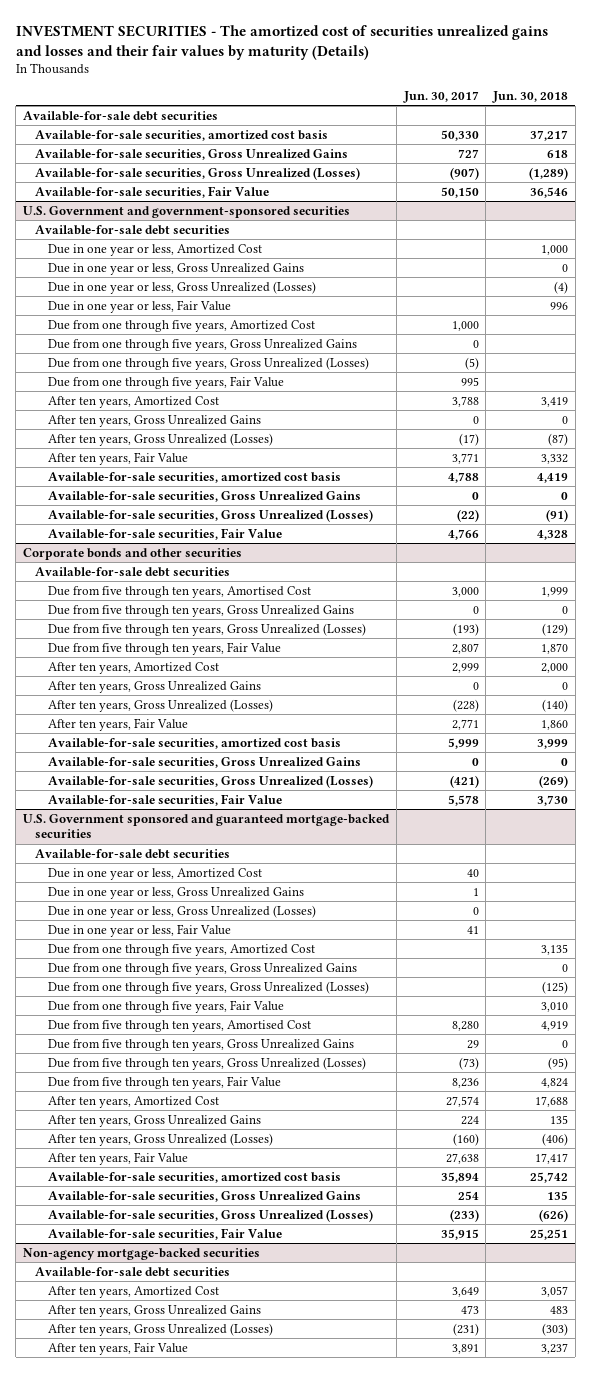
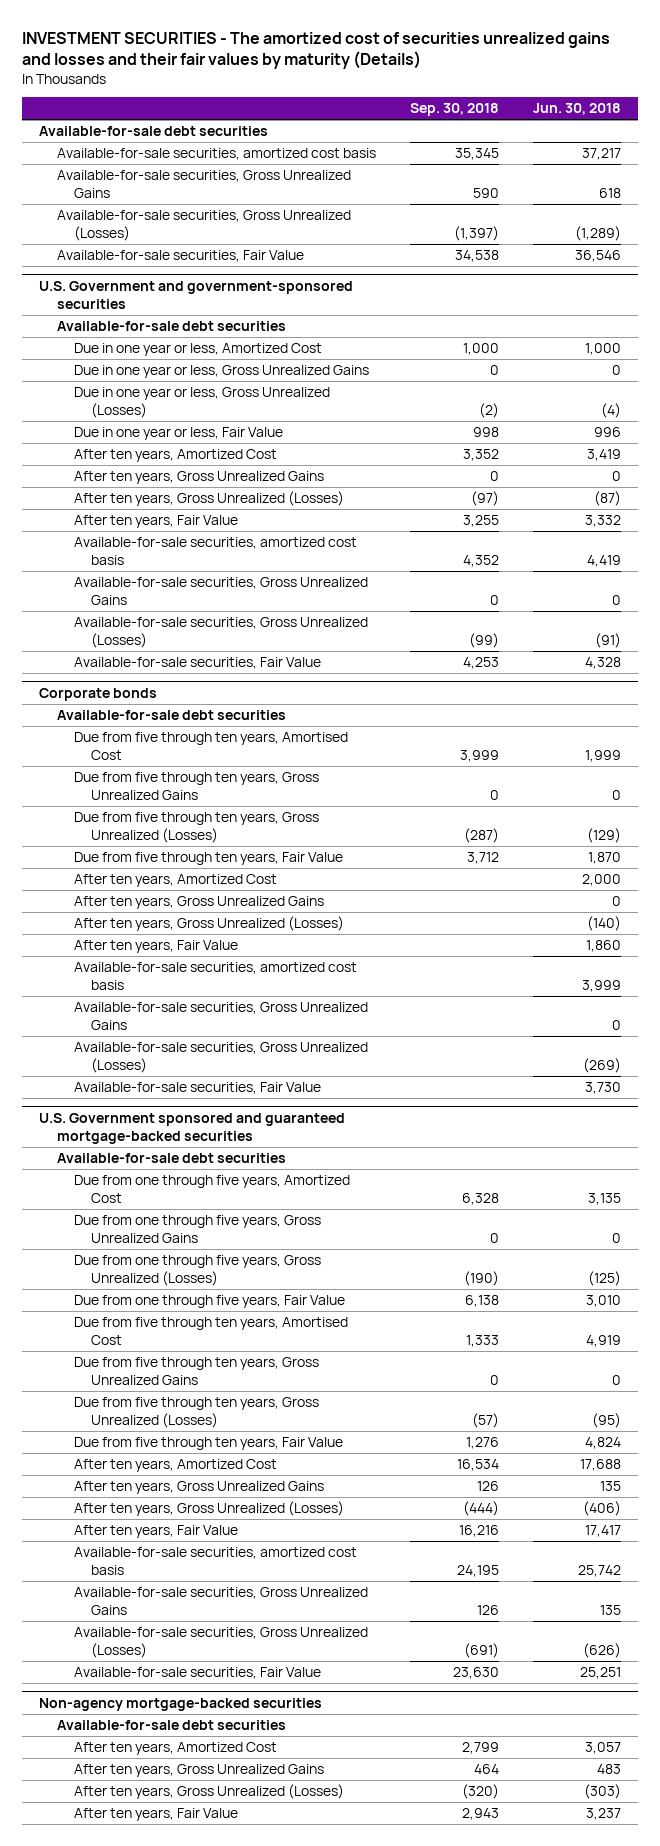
- | Jun. 30, 2017 | Jun. 30, 2018
+ | Sep. 30, 2018 | Jun. 30, 2018
@ U.S. Government and government-sponsored securities
- Due from one through five years, Amortized Cost | 1,000 |
- Due from one through five years, Gross Unrealized Gains | 0 |
- Due from one through five years, Gross Unrealized (Losses) | (5) |
- Due from one through five years, Fair Value | 995 |
- Corporate bonds and other securities
+ Corporate bonds
@ U.S. Government sponsored and guaranteed mortgage-backed securities
- Due in one year or less, Amortized Cost | 40 |
- Due in one year or less, Gross Unrealized Gains | 1 |
- Due in one year or less, Gross Unrealized (Losses) | 0 |
- Due in one year or less, Fair Value | 41 |

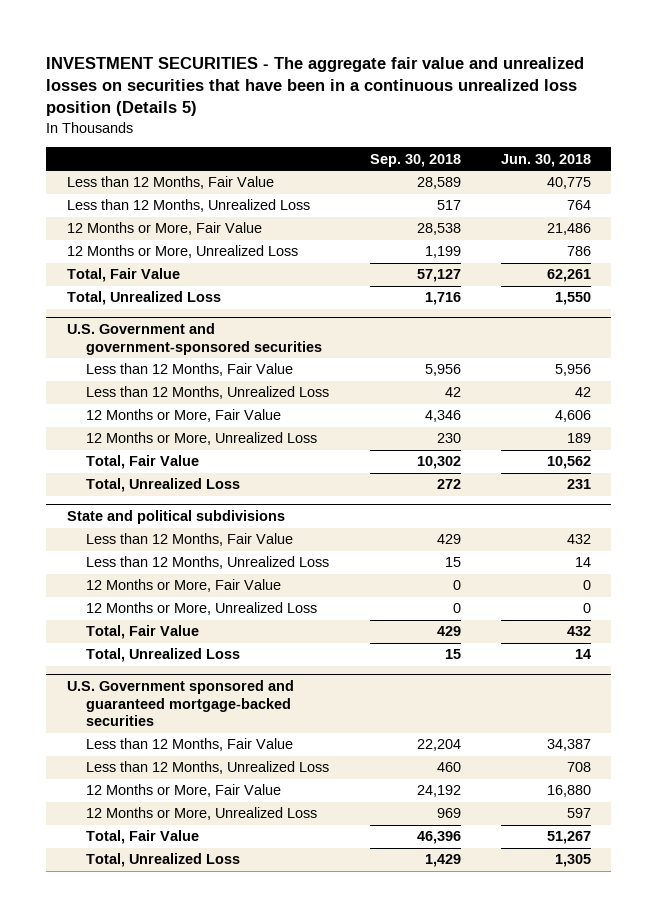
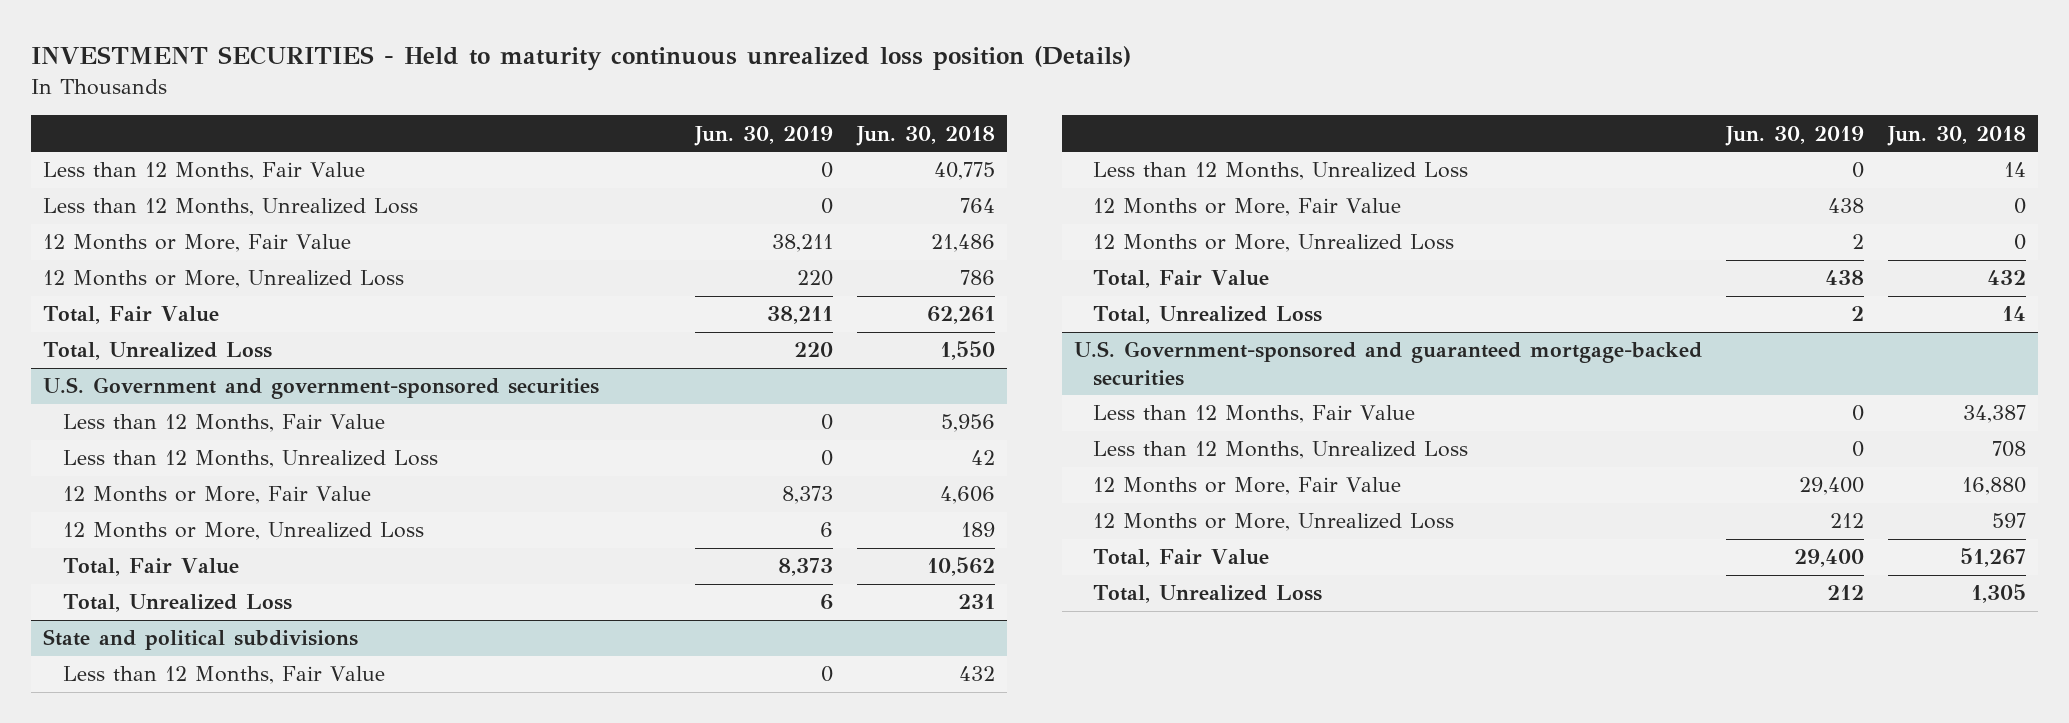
- INVESTMENT SECURITIES - The aggregate fair value and unrealized losses on securities that have been in a continuous unrealized loss position (Details 5)
+ INVESTMENT SECURITIES - Held to maturity continuous unrealized loss position (Details)
- | Sep. 30, 2018 | Jun. 30, 2018
+ | Jun. 30, 2019 | Jun. 30, 2018
- U.S. Government sponsored and guaranteed mortgage-backed securities
+ U.S. Government-sponsored and guaranteed mortgage-backed securities

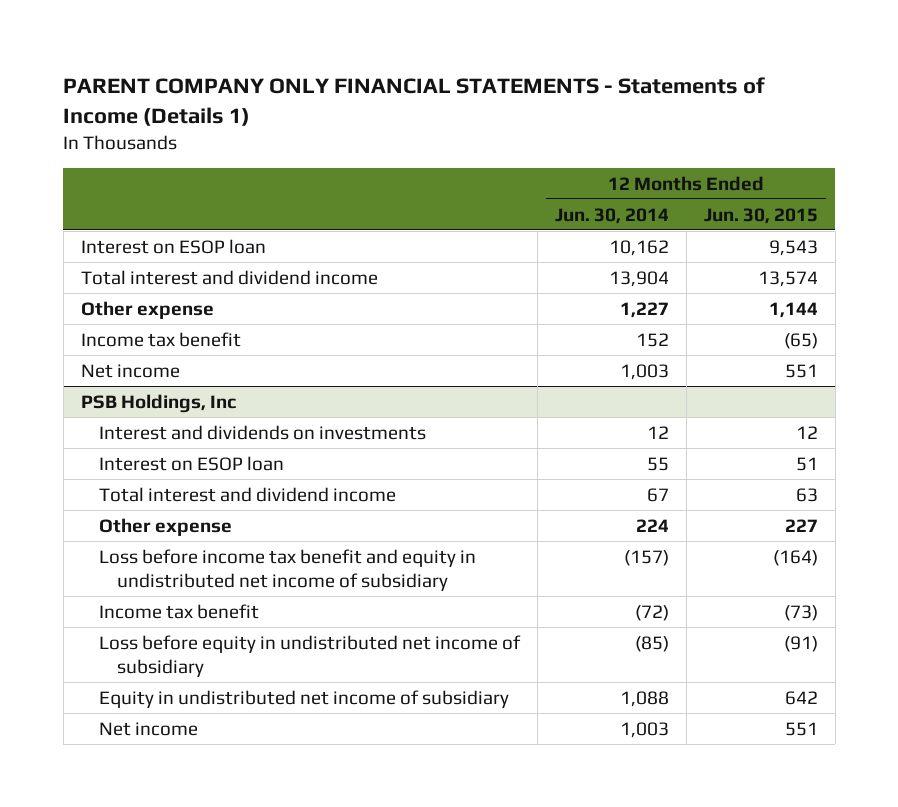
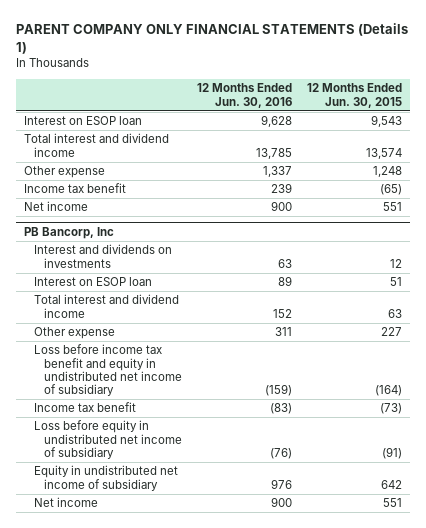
- PARENT COMPANY ONLY FINANCIAL STATEMENTS - Statements of Income (Details 1)
+ PARENT COMPANY ONLY FINANCIAL STATEMENTS (Details 1)
- | 12 Months Ended Jun. 30, 2014 | 12 Months Ended Jun. 30, 2015
+ | 12 Months Ended Jun. 30, 2016 | 12 Months Ended Jun. 30, 2015
- Other expense | 1,227 | 1,144
+ Other expense | 1,337 | 1,248
- PSB Holdings, Inc
+ PB Bancorp, Inc

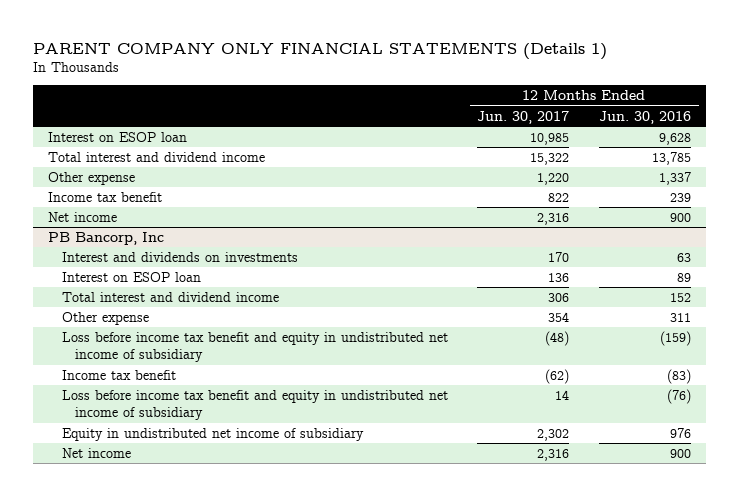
- | 12 Months Ended Jun. 30, 2016 | 12 Months Ended Jun. 30, 2015
+ | 12 Months Ended Jun. 30, 2017 | 12 Months Ended Jun. 30, 2016
@ PB Bancorp, Inc
- Loss before equity in undistributed net income of subsidiary | (76) | (91)
+ Loss before income tax benefit and equity in undistributed net income of subsidiary | 14 | (76)

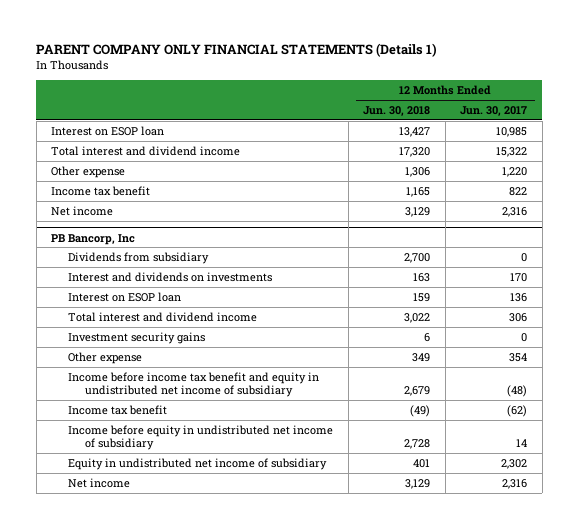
- | 12 Months Ended Jun. 30, 2017 | 12 Months Ended Jun. 30, 2016
+ | 12 Months Ended Jun. 30, 2018 | 12 Months Ended Jun. 30, 2017
@ PB Bancorp, Inc
+ Dividends from subsidiary | 2,700 | 0
+ Investment security gains | 6 | 0
- Loss before income tax benefit and equity in undistributed net income of subsidiary | (48) | (159)
+ Income before income tax benefit and equity in undistributed net income of subsidiary | 2,679 | (48)
- Loss before income tax benefit and equity in undistributed net income of subsidiary | 14 | (76)
+ Income before equity in undistributed net income of subsidiary | 2,728 | 14

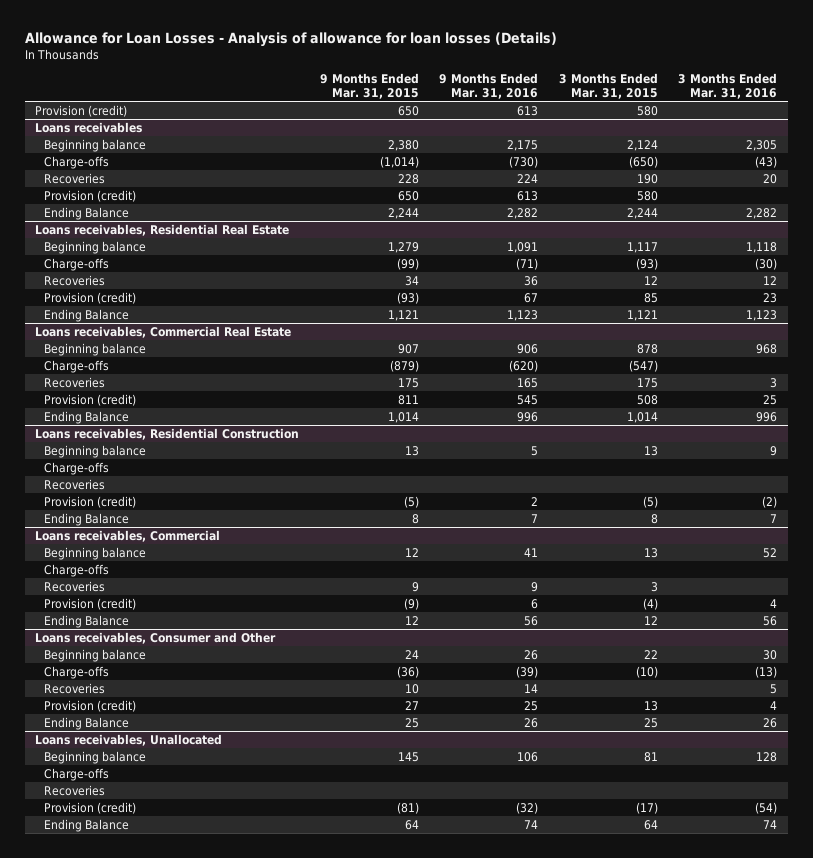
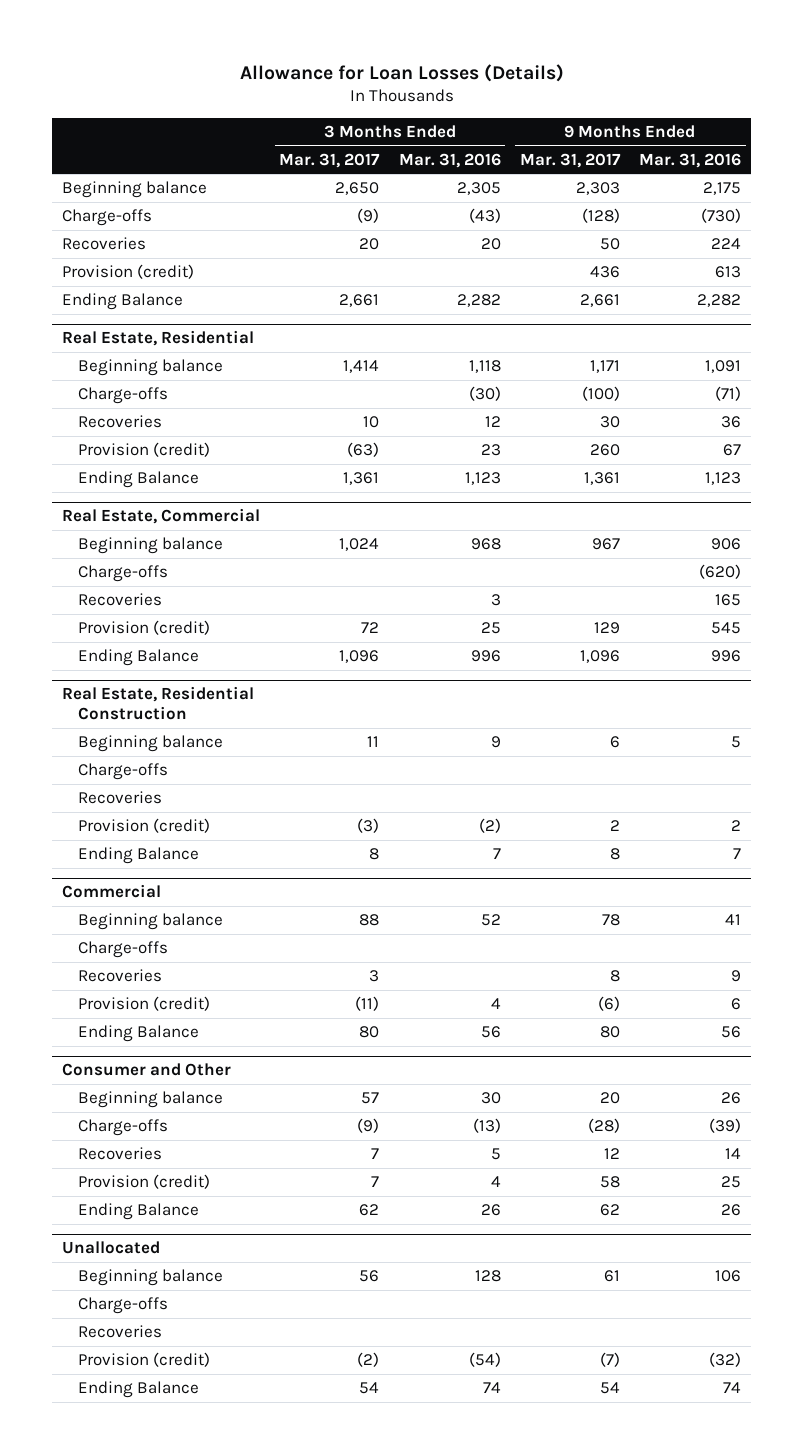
- Allowance for Loan Losses - Analysis of allowance for loan losses (Details)
+ Allowance for Loan Losses (Details)
- | 9 Months Ended Mar. 31, 2015 | 9 Months Ended Mar. 31, 2016 | 3 Months Ended Mar. 31, 2015 | 3 Months Ended Mar. 31, 2016
+ | 3 Months Ended Mar. 31, 2017 | 3 Months Ended Mar. 31, 2016 | 9 Months Ended Mar. 31, 2017 | 9 Months Ended Mar. 31, 2016
- Provision (credit) | 650 | 613 | 580 |
- Loans receivables
- Loans receivables, Residential Real Estate
+ Real Estate, Residential
- Loans receivables, Commercial Real Estate
+ Real Estate, Commercial
- Loans receivables, Residential Construction
+ Real Estate, Residential Construction
- Loans receivables, Commercial
+ Commercial
- Loans receivables, Consumer and Other
+ Consumer and Other
- Loans receivables, Unallocated
+ Unallocated

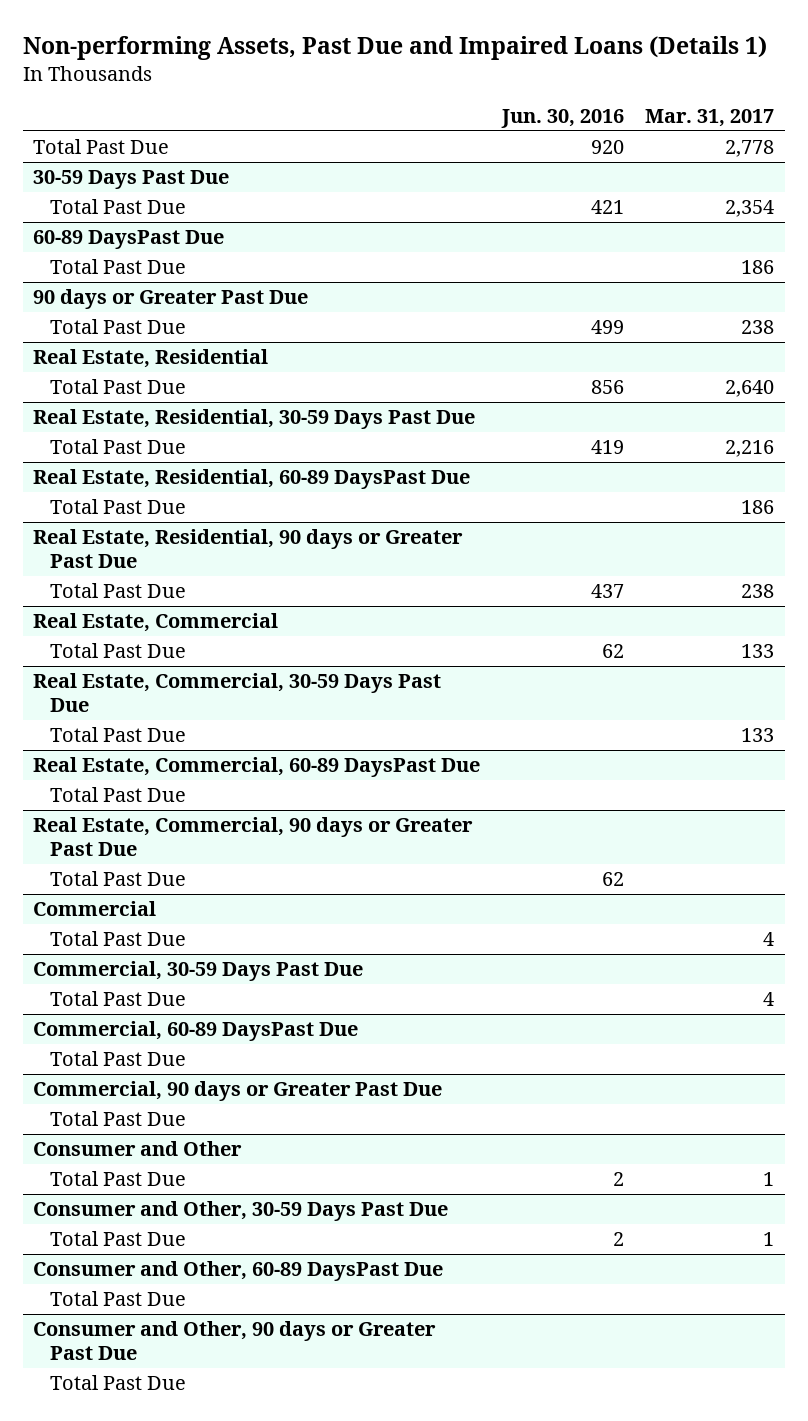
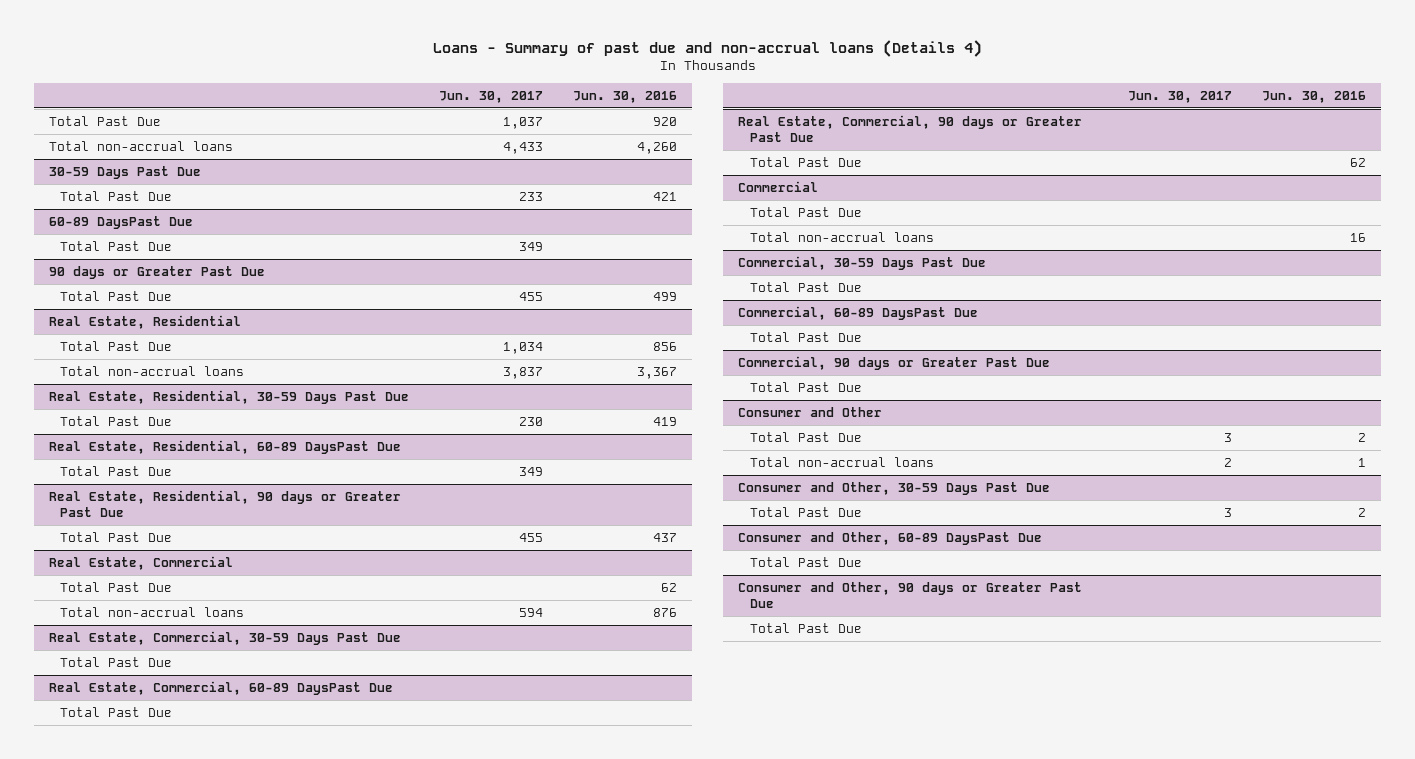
- Non-performing Assets, Past Due and Impaired Loans (Details 1)
+ Loans - Summary of past due and non-accrual loans (Details 4)
- | Jun. 30, 2016 | Mar. 31, 2017
+ | Jun. 30, 2017 | Jun. 30, 2016
+ Total non-accrual loans | 4,433 | 4,260
@ Real Estate, Residential
+ Total non-accrual loans | 3,837 | 3,367
@ Real Estate, Commercial
+ Total non-accrual loans | 594 | 876
@ Commercial
+ Total non-accrual loans | | 16
@ Consumer and Other
+ Total non-accrual loans | 2 | 1

